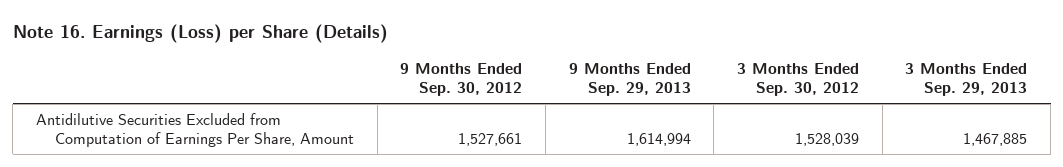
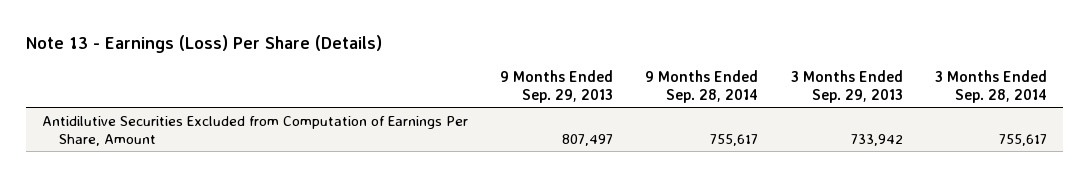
- Note 16. Earnings (Loss) per Share (Details)
+ Note 13 - Earnings (Loss) Per Share (Details)
- | 9 Months Ended Sep. 30, 2012 | 9 Months Ended Sep. 29, 2013 | 3 Months Ended Sep. 30, 2012 | 3 Months Ended Sep. 29, 2013
+ | 9 Months Ended Sep. 29, 2013 | 9 Months Ended Sep. 28, 2014 | 3 Months Ended Sep. 29, 2013 | 3 Months Ended Sep. 28, 2014
- Antidilutive Securities Excluded from Computation of Earnings Per Share, Amount | 1,527,661 | 1,614,994 | 1,528,039 | 1,467,885
+ Antidilutive Securities Excluded from Computation of Earnings Per Share, Amount | 807,497 | 755,617 | 733,942 | 755,617

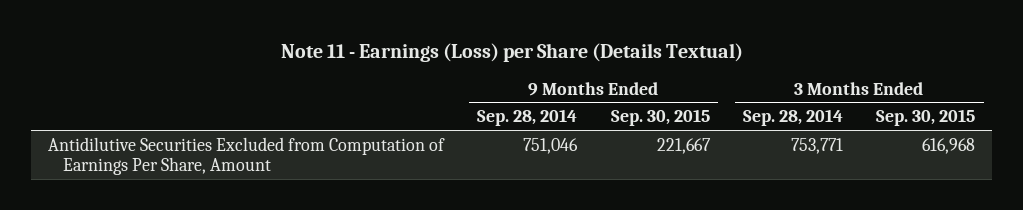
- Note 13 - Earnings (Loss) Per Share (Details)
+ Note 11 - Earnings (Loss) per Share (Details Textual)
- | 9 Months Ended Sep. 29, 2013 | 9 Months Ended Sep. 28, 2014 | 3 Months Ended Sep. 29, 2013 | 3 Months Ended Sep. 28, 2014
+ | 9 Months Ended Sep. 28, 2014 | 9 Months Ended Sep. 30, 2015 | 3 Months Ended Sep. 28, 2014 | 3 Months Ended Sep. 30, 2015
- Antidilutive Securities Excluded from Computation of Earnings Per Share, Amount | 807,497 | 755,617 | 733,942 | 755,617
+ Antidilutive Securities Excluded from Computation of Earnings Per Share, Amount | 751,046 | 221,667 | 753,771 | 616,968

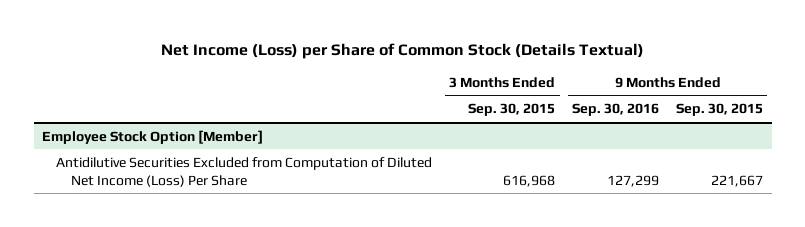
- Note 11 - Earnings (Loss) per Share (Details Textual)
+ Net Income (Loss) per Share of Common Stock (Details Textual)
- | 9 Months Ended Sep. 28, 2014 | 9 Months Ended Sep. 30, 2015 | 3 Months Ended Sep. 28, 2014 | 3 Months Ended Sep. 30, 2015
+ | 3 Months Ended Sep. 30, 2015 | 9 Months Ended Sep. 30, 2016 | 9 Months Ended Sep. 30, 2015
- Antidilutive Securities Excluded from Computation of Earnings Per Share, Amount | 751,046 | 221,667 | 753,771 | 616,968
+ Employee Stock Option [Member]
+ Antidilutive Securities Excluded from Computation of Diluted Net Income (Loss) Per Share | 616,968 | 127,299 | 221,667

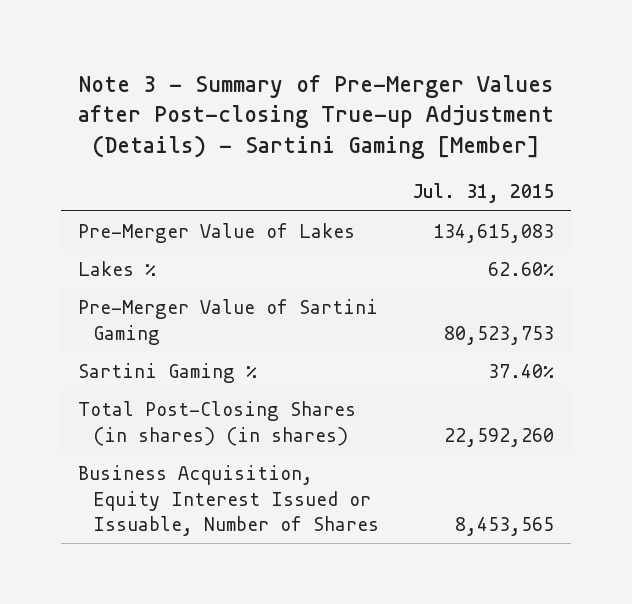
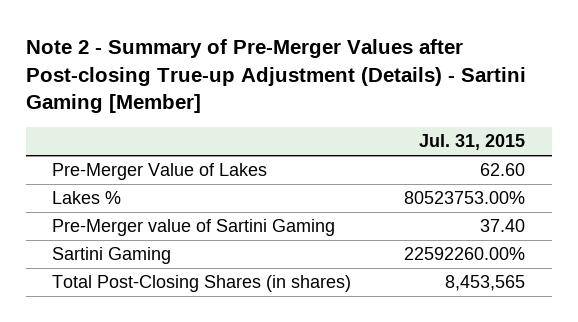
- Note 3 - Summary of Pre-Merger Values after Post-closing True-up Adjustment (Details) - Sartini Gaming [Member]
+ Note 2 - Summary of Pre-Merger Values after Post-closing True-up Adjustment (Details) - Sartini Gaming [Member]
- Pre-Merger Value of Lakes | 134,615,083
- Lakes % | 62.60%
- Pre-Merger Value of Sartini Gaming | 80,523,753
- Sartini Gaming % | 37.40%
- Total Post-Closing Shares (in shares) (in shares) | 22,592,260
- Business Acquisition, Equity Interest Issued or Issuable, Number of Shares | 8,453,565
+ Pre-Merger Value of Lakes | 62.60
+ Lakes % | 80523753.00%
+ Pre-Merger value of Sartini Gaming | 37.40
+ Sartini Gaming | 22592260.00%
+ Total Post-Closing Shares (in shares) | 8,453,565

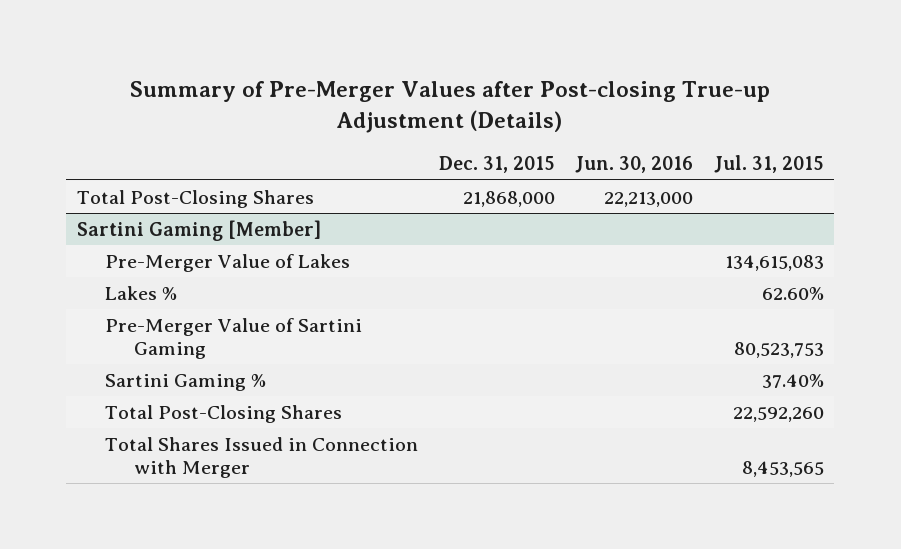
- Note 2 - Summary of Pre-Merger Values after Post-closing True-up Adjustment (Details) - Sartini Gaming [Member]
+ Summary of Pre-Merger Values after Post-closing True-up Adjustment (Details)
- | Jul. 31, 2015
+ | Dec. 31, 2015 | Jun. 30, 2016 | Jul. 31, 2015
- Pre-Merger Value of Lakes | 62.60
- Lakes % | 80523753.00%
- Pre-Merger value of Sartini Gaming | 37.40
- Sartini Gaming | 22592260.00%
- Total Post-Closing Shares (in shares) | 8,453,565
+ Total Post-Closing Shares | 21,868,000 | 22,213,000 |
+ Sartini Gaming [Member]
+ Pre-Merger Value of Lakes | | | 134,615,083
+ Lakes % | | | 62.60%
+ Pre-Merger Value of Sartini Gaming | | | 80,523,753
+ Sartini Gaming % | | | 37.40%
+ Total Post-Closing Shares | | | 22,592,260
+ Total Shares Issued in Connection with Merger | | | 8,453,565

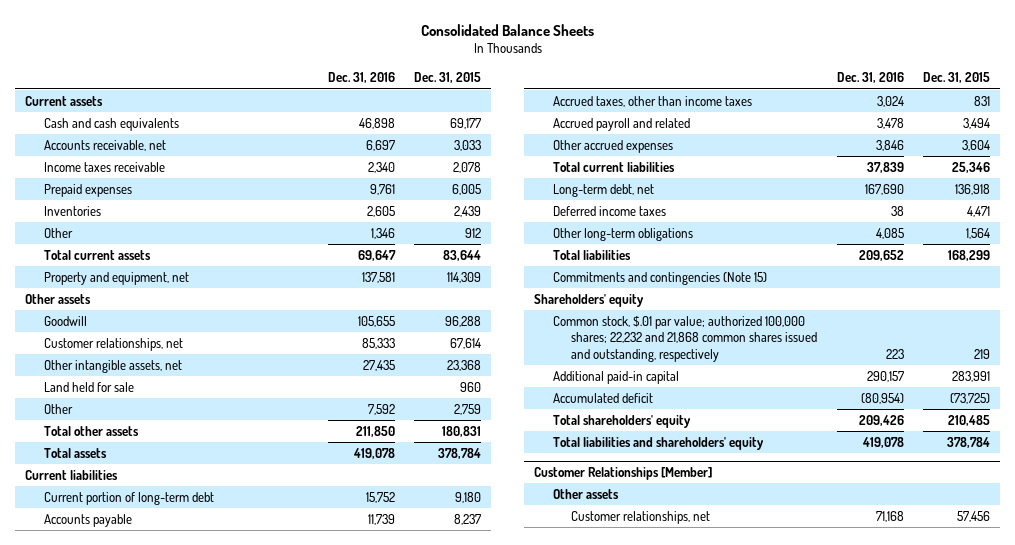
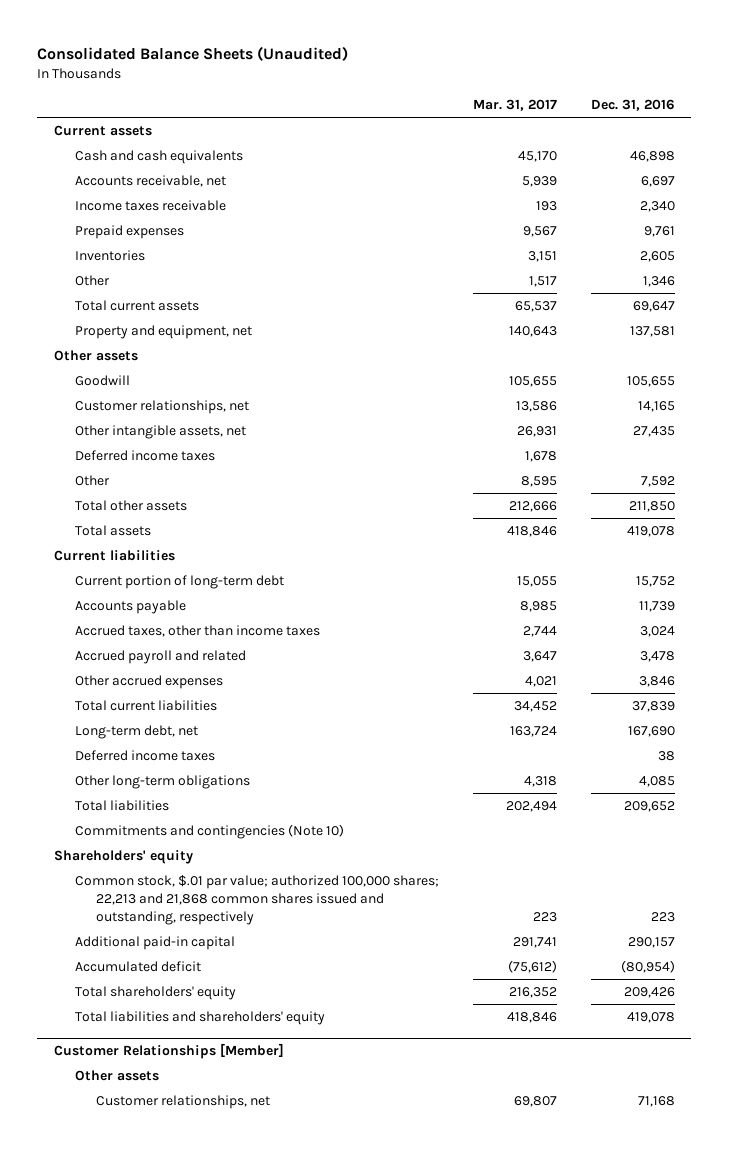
- Consolidated Balance Sheets
+ Consolidated Balance Sheets (Unaudited)
- | Dec. 31, 2016 | Dec. 31, 2015
+ | Mar. 31, 2017 | Dec. 31, 2016
- Customer relationships, net | 85,333 | 67,614
+ Customer relationships, net | 13,586 | 14,165
- Land held for sale | | 960
+ Deferred income taxes | 1,678 |
- Commitments and contingencies (Note 15)
+ Commitments and contingencies (Note 10)
- Common stock, $.01 par value; authorized 100,000 shares; 22,232 and 21,868 common shares issued and outstanding, respectively | 223 | 219
+ Common stock, $.01 par value; authorized 100,000 shares; 22,213 and 21,868 common shares issued and outstanding, respectively | 223 | 223

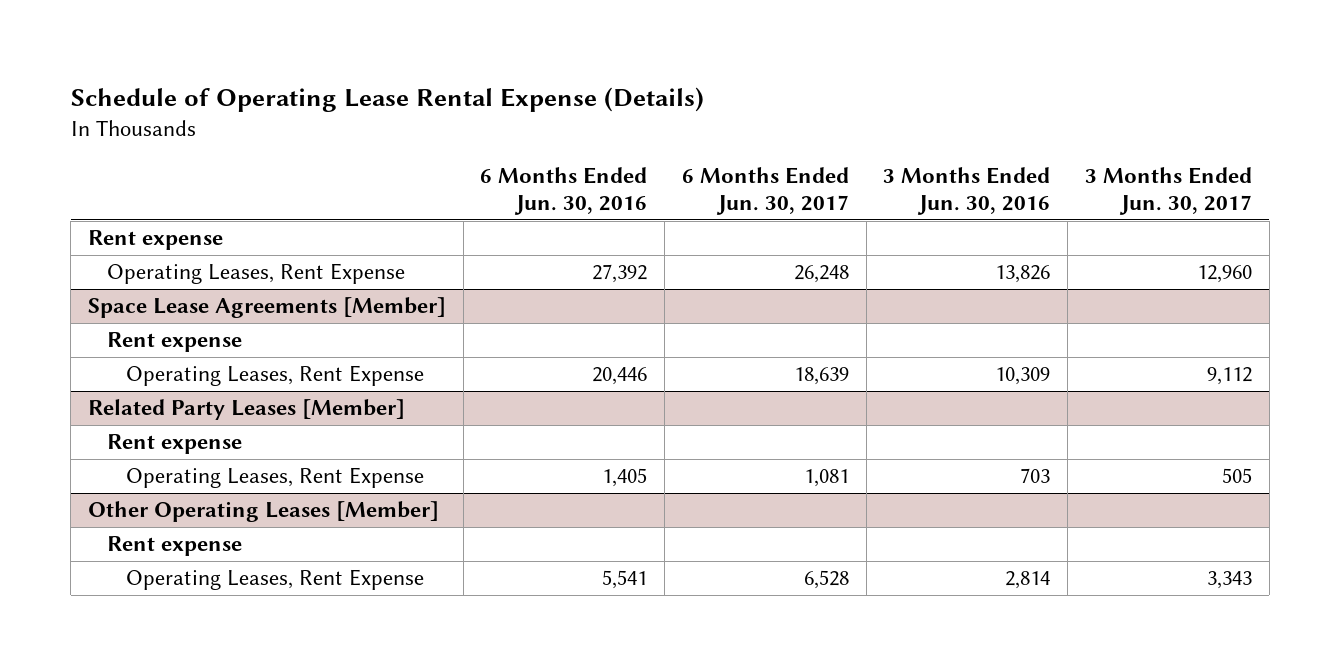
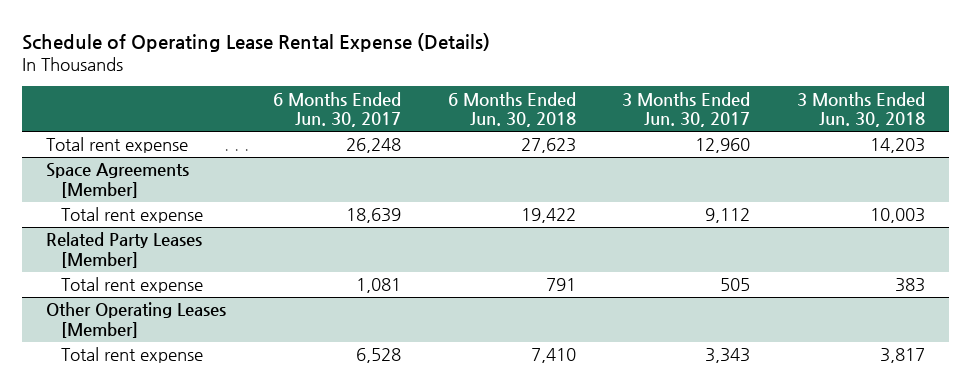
- | 6 Months Ended Jun. 30, 2016 | 6 Months Ended Jun. 30, 2017 | 3 Months Ended Jun. 30, 2016 | 3 Months Ended Jun. 30, 2017
+ | 6 Months Ended Jun. 30, 2017 | 6 Months Ended Jun. 30, 2018 | 3 Months Ended Jun. 30, 2017 | 3 Months Ended Jun. 30, 2018
- Rent expense
- Operating Leases, Rent Expense | 27,392 | 26,248 | 13,826 | 12,960
- Space Lease Agreements [Member]
- Rent expense
- Operating Leases, Rent Expense | 20,446 | 18,639 | 10,309 | 9,112
+ Total rent expense | 26,248 | 27,623 | 12,960 | 14,203
+ Space Agreements [Member]
+ Total rent expense | 18,639 | 19,422 | 9,112 | 10,003
@ Related Party Leases [Member]
- Rent expense
- Operating Leases, Rent Expense | 1,405 | 1,081 | 703 | 505
+ Total rent expense | 1,081 | 791 | 505 | 383
@ Other Operating Leases [Member]
- Rent expense
- Operating Leases, Rent Expense | 5,541 | 6,528 | 2,814 | 3,343
+ Total rent expense | 6,528 | 7,410 | 3,343 | 3,817

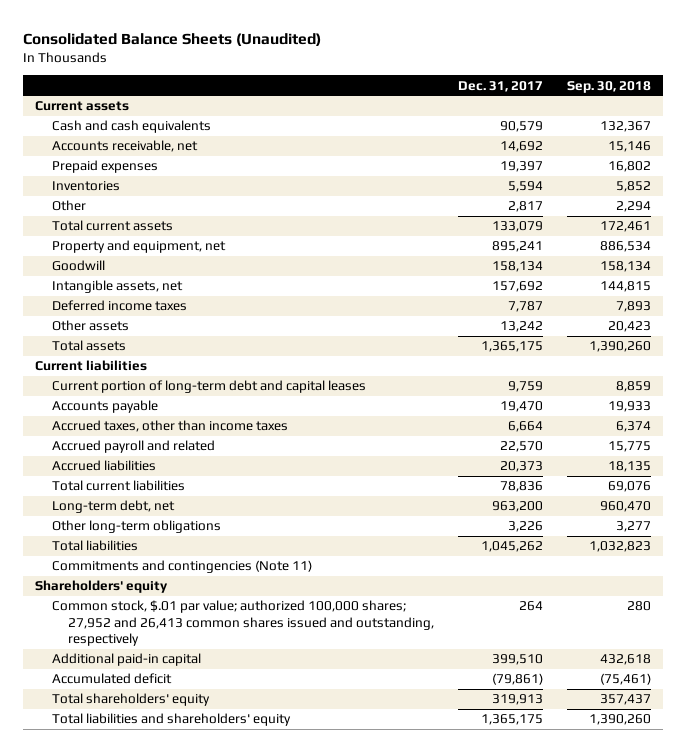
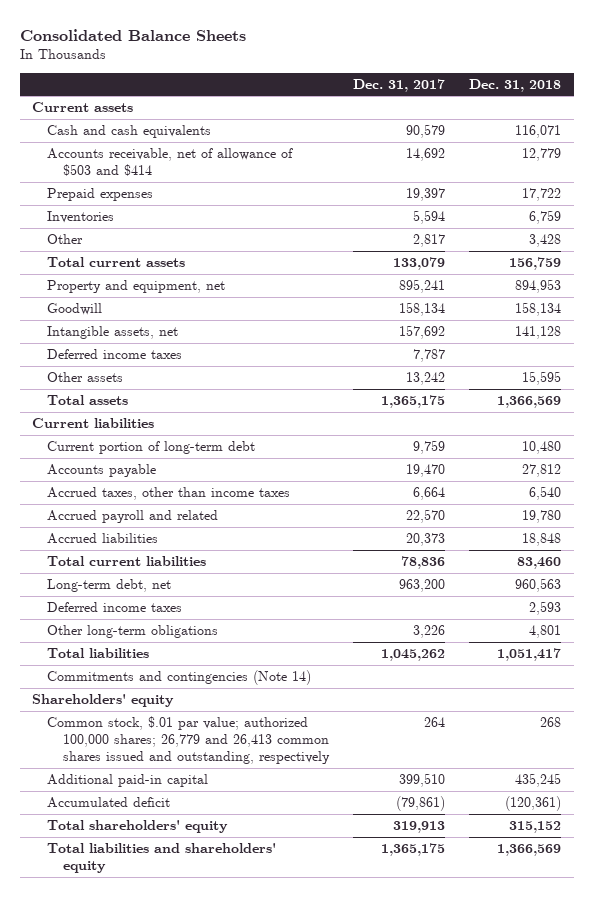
- Consolidated Balance Sheets (Unaudited)
+ Consolidated Balance Sheets
- | Dec. 31, 2017 | Sep. 30, 2018
+ | Dec. 31, 2017 | Dec. 31, 2018
- Accounts receivable, net | 14,692 | 15,146
+ Accounts receivable, net of allowance of $503 and $414 | 14,692 | 12,779
- Current portion of long-term debt and capital leases | 9,759 | 8,859
+ Current portion of long-term debt | 9,759 | 10,480
+ Deferred income taxes | | 2,593
- Commitments and contingencies (Note 11)
+ Commitments and contingencies (Note 14)
- Common stock, $.01 par value; authorized 100,000 shares; 27,952 and 26,413 common shares issued and outstanding, respectively | 264 | 280
+ Common stock, $.01 par value; authorized 100,000 shares; 26,779 and 26,413 common shares issued and outstanding, respectively | 264 | 268

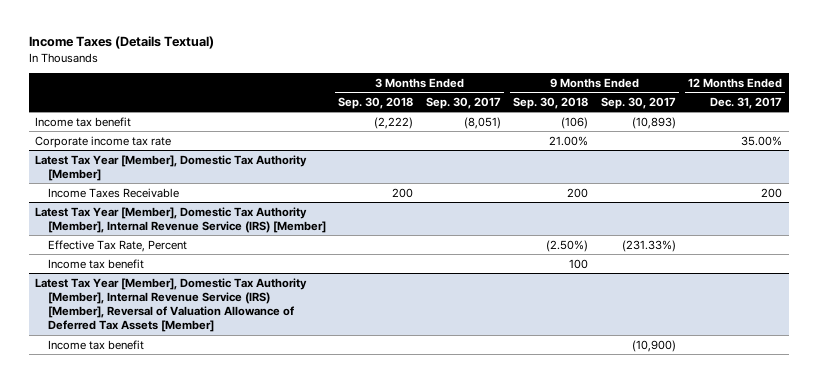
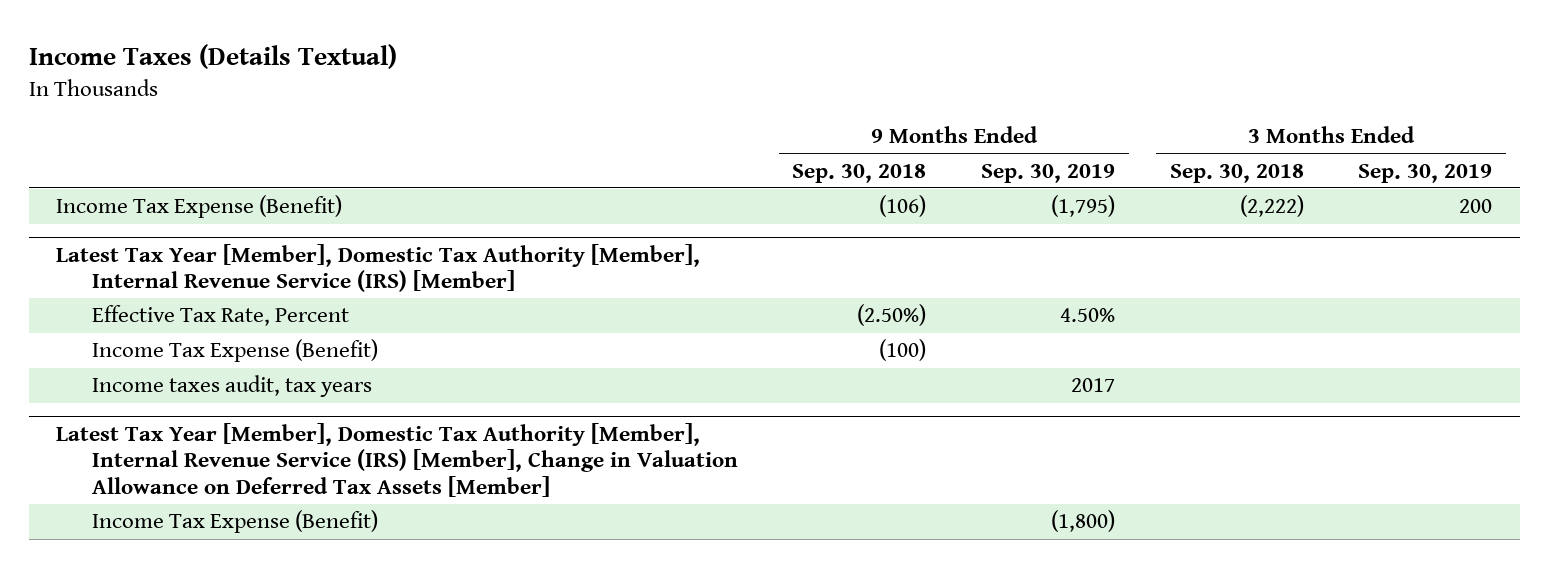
- | 3 Months Ended Sep. 30, 2018 | 3 Months Ended Sep. 30, 2017 | 9 Months Ended Sep. 30, 2018 | 9 Months Ended Sep. 30, 2017 | 12 Months Ended Dec. 31, 2017
+ | 9 Months Ended Sep. 30, 2018 | 9 Months Ended Sep. 30, 2019 | 3 Months Ended Sep. 30, 2018 | 3 Months Ended Sep. 30, 2019
- Income tax benefit | (2,222) | (8,051) | (106) | (10,893) |
- Corporate income tax rate | | | 21.00% | | 35.00%
- Latest Tax Year [Member], Domestic Tax Authority [Member]
- Income Taxes Receivable | 200 | | 200 | | 200
+ Income Tax Expense (Benefit) | (106) | (1,795) | (2,222) | 200
@ Latest Tax Year [Member], Domestic Tax Authority [Member], Internal Revenue Service (IRS) [Member]
- Income tax benefit | | | 100 | |
- Latest Tax Year [Member], Domestic Tax Authority [Member], Internal Revenue Service (IRS) [Member], Reversal of Valuation Allowance of Deferred Tax Assets [Member]
- Income tax benefit | | | | (10,900) |
@ Latest Tax Year [Member], Domestic Tax Authority [Member], Internal Revenue Service (IRS) [Member]
+ Income Tax Expense (Benefit) | (100) | | |
+ Income taxes audit, tax years | | 2017 | |
+ Latest Tax Year [Member], Domestic Tax Authority [Member], Internal Revenue Service (IRS) [Member], Change in Valuation Allowance on Deferred Tax Assets [Member]
+ Income Tax Expense (Benefit) | | (1,800) | |

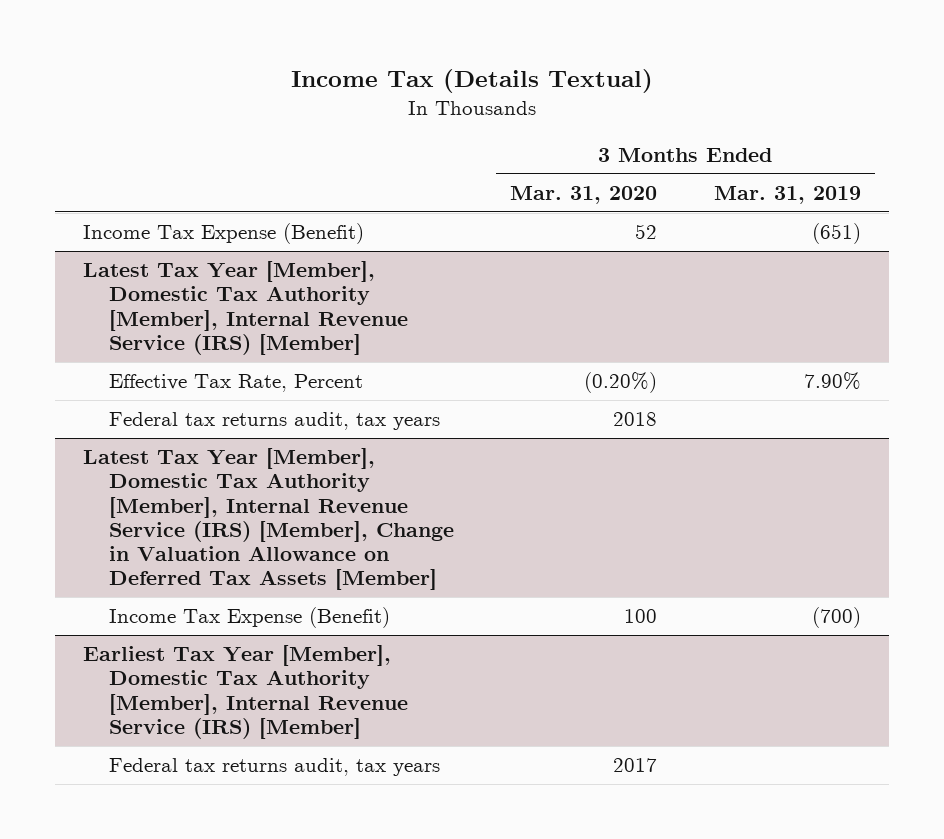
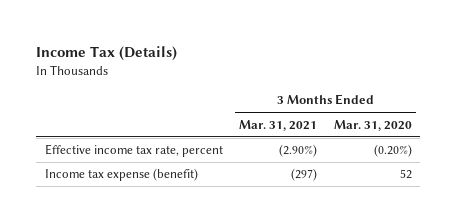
- Income Tax (Details Textual)
+ Income Tax (Details)
- | 3 Months Ended Mar. 31, 2020 | 3 Months Ended Mar. 31, 2019
+ | 3 Months Ended Mar. 31, 2021 | 3 Months Ended Mar. 31, 2020
- Income Tax Expense (Benefit) | 52 | (651)
- Latest Tax Year [Member], Domestic Tax Authority [Member], Internal Revenue Service (IRS) [Member]
- Effective Tax Rate, Percent | (0.20%) | 7.90%
- Federal tax returns audit, tax years | 2018 |
- Latest Tax Year [Member], Domestic Tax Authority [Member], Internal Revenue Service (IRS) [Member], Change in Valuation Allowance on Deferred Tax Assets [Member]
- Income Tax Expense (Benefit) | 100 | (700)
- Earliest Tax Year [Member], Domestic Tax Authority [Member], Internal Revenue Service (IRS) [Member]
- Federal tax returns audit, tax years | 2017 |
+ Effective income tax rate, percent | (2.90%) | (0.20%)
+ Income tax expense (benefit) | (297) | 52

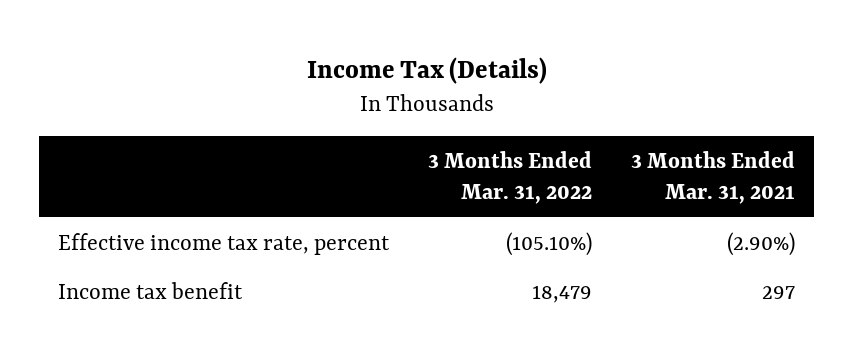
- | 3 Months Ended Mar. 31, 2021 | 3 Months Ended Mar. 31, 2020
+ | 3 Months Ended Mar. 31, 2022 | 3 Months Ended Mar. 31, 2021
- Income tax expense (benefit) | (297) | 52
+ Income tax benefit | 18,479 | 297

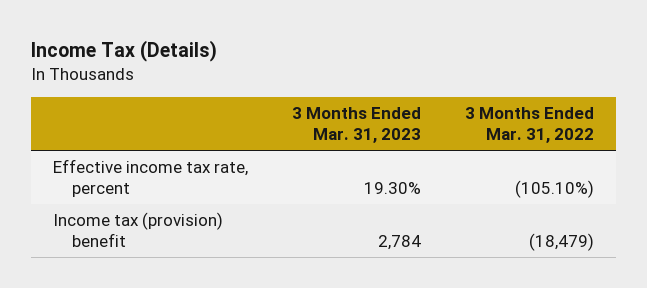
- | 3 Months Ended Mar. 31, 2022 | 3 Months Ended Mar. 31, 2021
+ | 3 Months Ended Mar. 31, 2023 | 3 Months Ended Mar. 31, 2022
- Income tax benefit | 18,479 | 297
+ Income tax (provision) benefit | 2,784 | (18,479)

